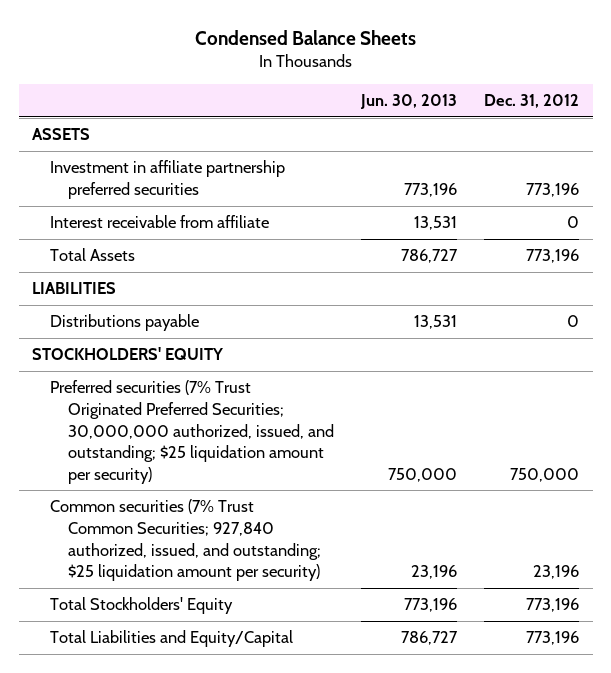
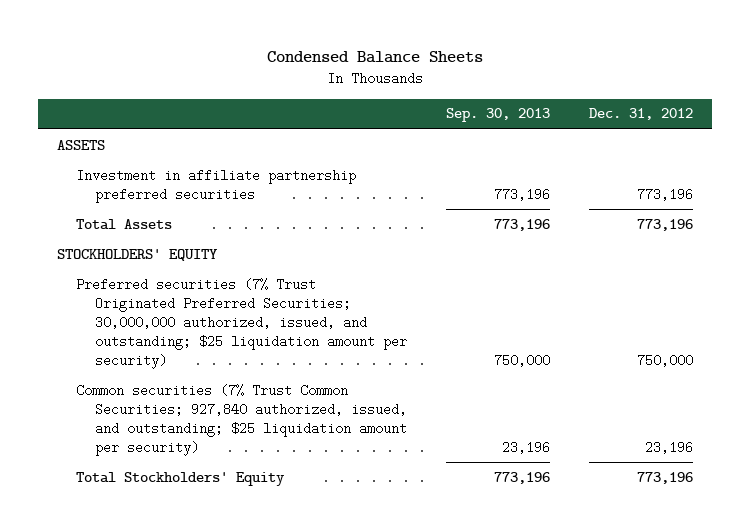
- | Jun. 30, 2013 | Dec. 31, 2012
+ | Sep. 30, 2013 | Dec. 31, 2012
- Interest receivable from affiliate | 13,531 | 0
- LIABILITIES
- Distributions payable | 13,531 | 0
- Total Liabilities and Equity/Capital | 786,727 | 773,196

